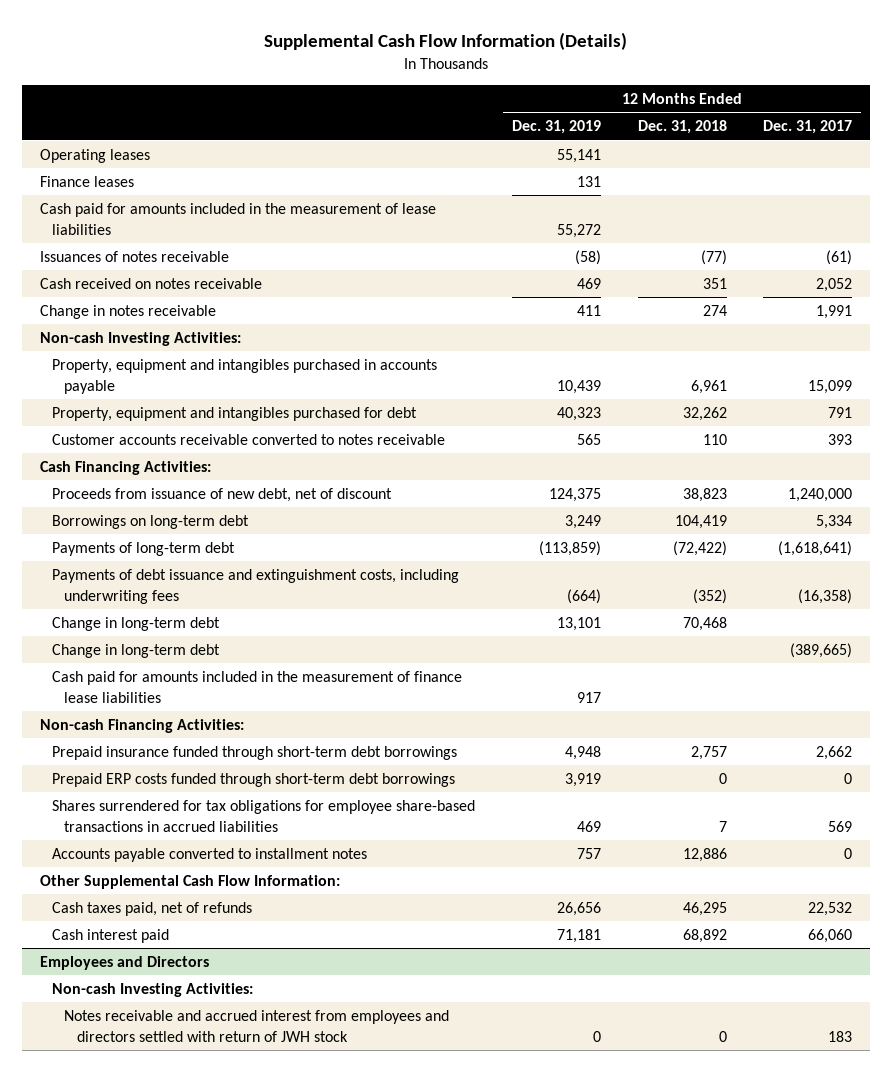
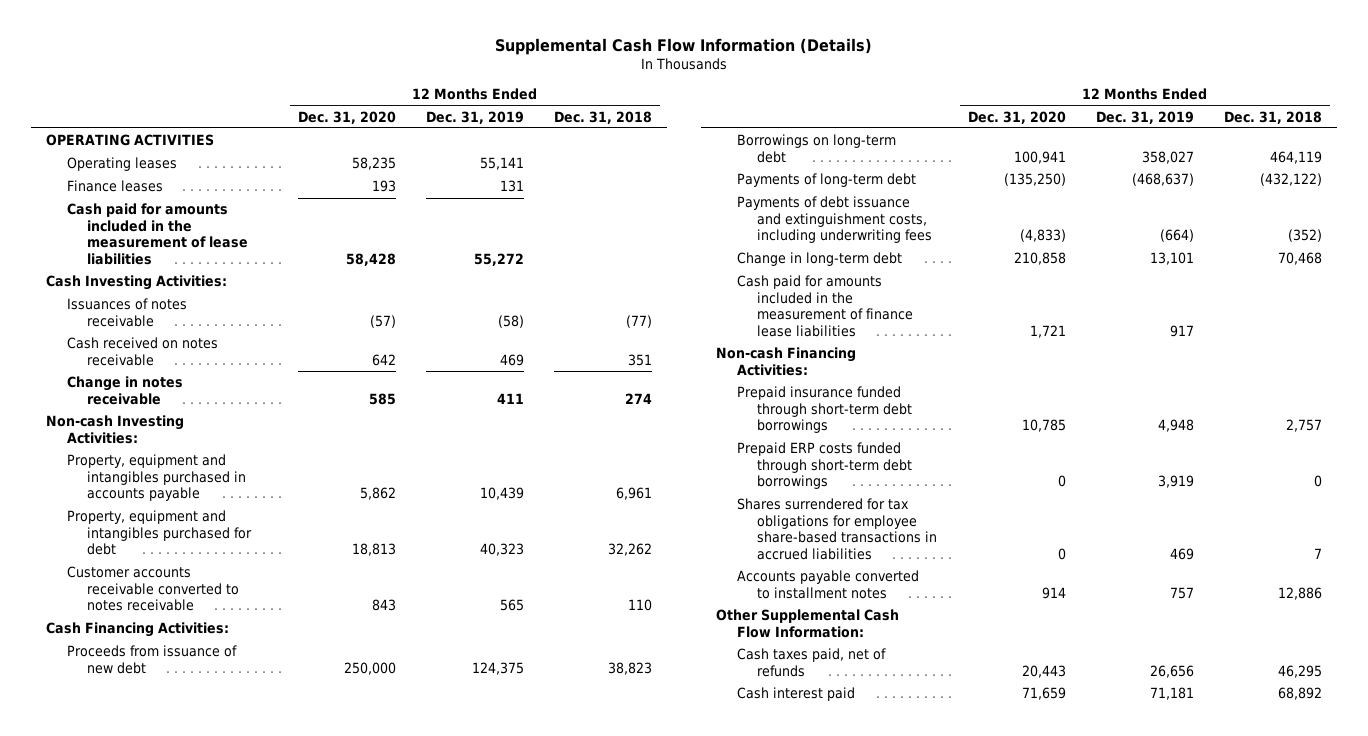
- | 12 Months Ended Dec. 31, 2019 | 12 Months Ended Dec. 31, 2018 | 12 Months Ended Dec. 31, 2017
+ | 12 Months Ended Dec. 31, 2020 | 12 Months Ended Dec. 31, 2019 | 12 Months Ended Dec. 31, 2018
+ OPERATING ACTIVITIES
+ Cash Investing Activities:
- Proceeds from issuance of new debt, net of discount | 124,375 | 38,823 | 1,240,000
- Borrowings on long-term debt | 3,249 | 104,419 | 5,334
- Payments of long-term debt | (113,859) | (72,422) | (1,618,641)
+ Proceeds from issuance of new debt | 250,000 | 124,375 | 38,823
+ Borrowings on long-term debt | 100,941 | 358,027 | 464,119
+ Payments of long-term debt | (135,250) | (468,637) | (432,122)
- Change in long-term debt | | | (389,665)
- Employees and Directors
- Non-cash Investing Activities:
- Notes receivable and accrued interest from employees and directors settled with return of JWH stock | 0 | 0 | 183

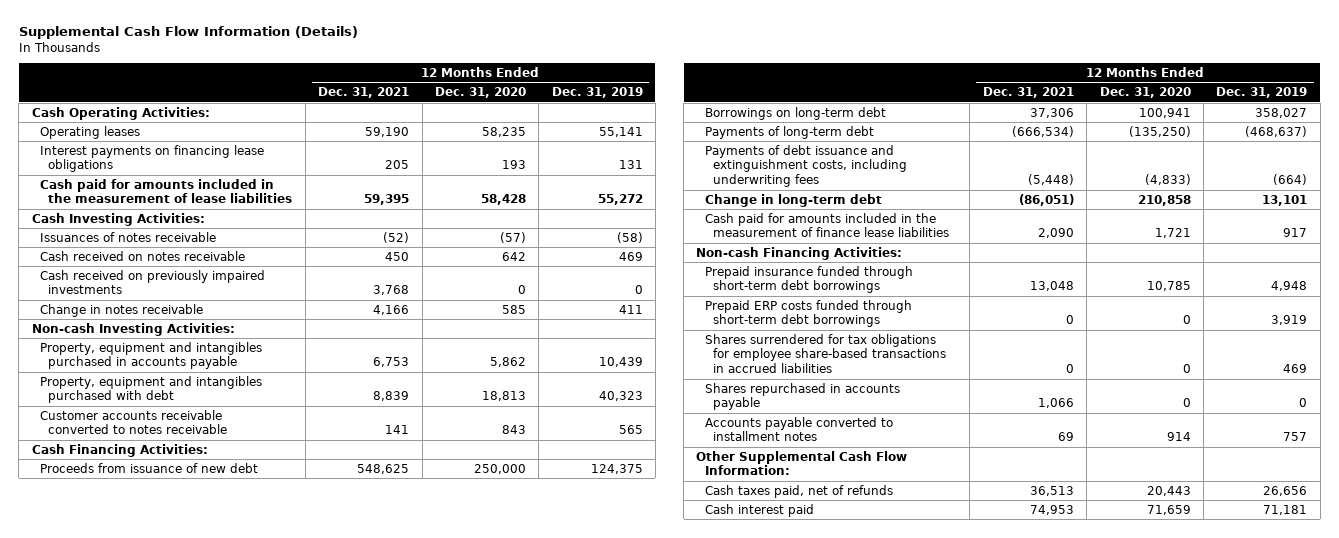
- | 12 Months Ended Dec. 31, 2020 | 12 Months Ended Dec. 31, 2019 | 12 Months Ended Dec. 31, 2018
+ | 12 Months Ended Dec. 31, 2021 | 12 Months Ended Dec. 31, 2020 | 12 Months Ended Dec. 31, 2019
- OPERATING ACTIVITIES
+ Cash Operating Activities:
- Finance leases | 193 | 131 |
+ Interest payments on financing lease obligations | 205 | 193 | 131
+ Cash received on previously impaired investments | 3,768 | 0 | 0
- Property, equipment and intangibles purchased for debt | 18,813 | 40,323 | 32,262
+ Property, equipment and intangibles purchased with debt | 8,839 | 18,813 | 40,323
+ Shares repurchased in accounts payable | 1,066 | 0 | 0

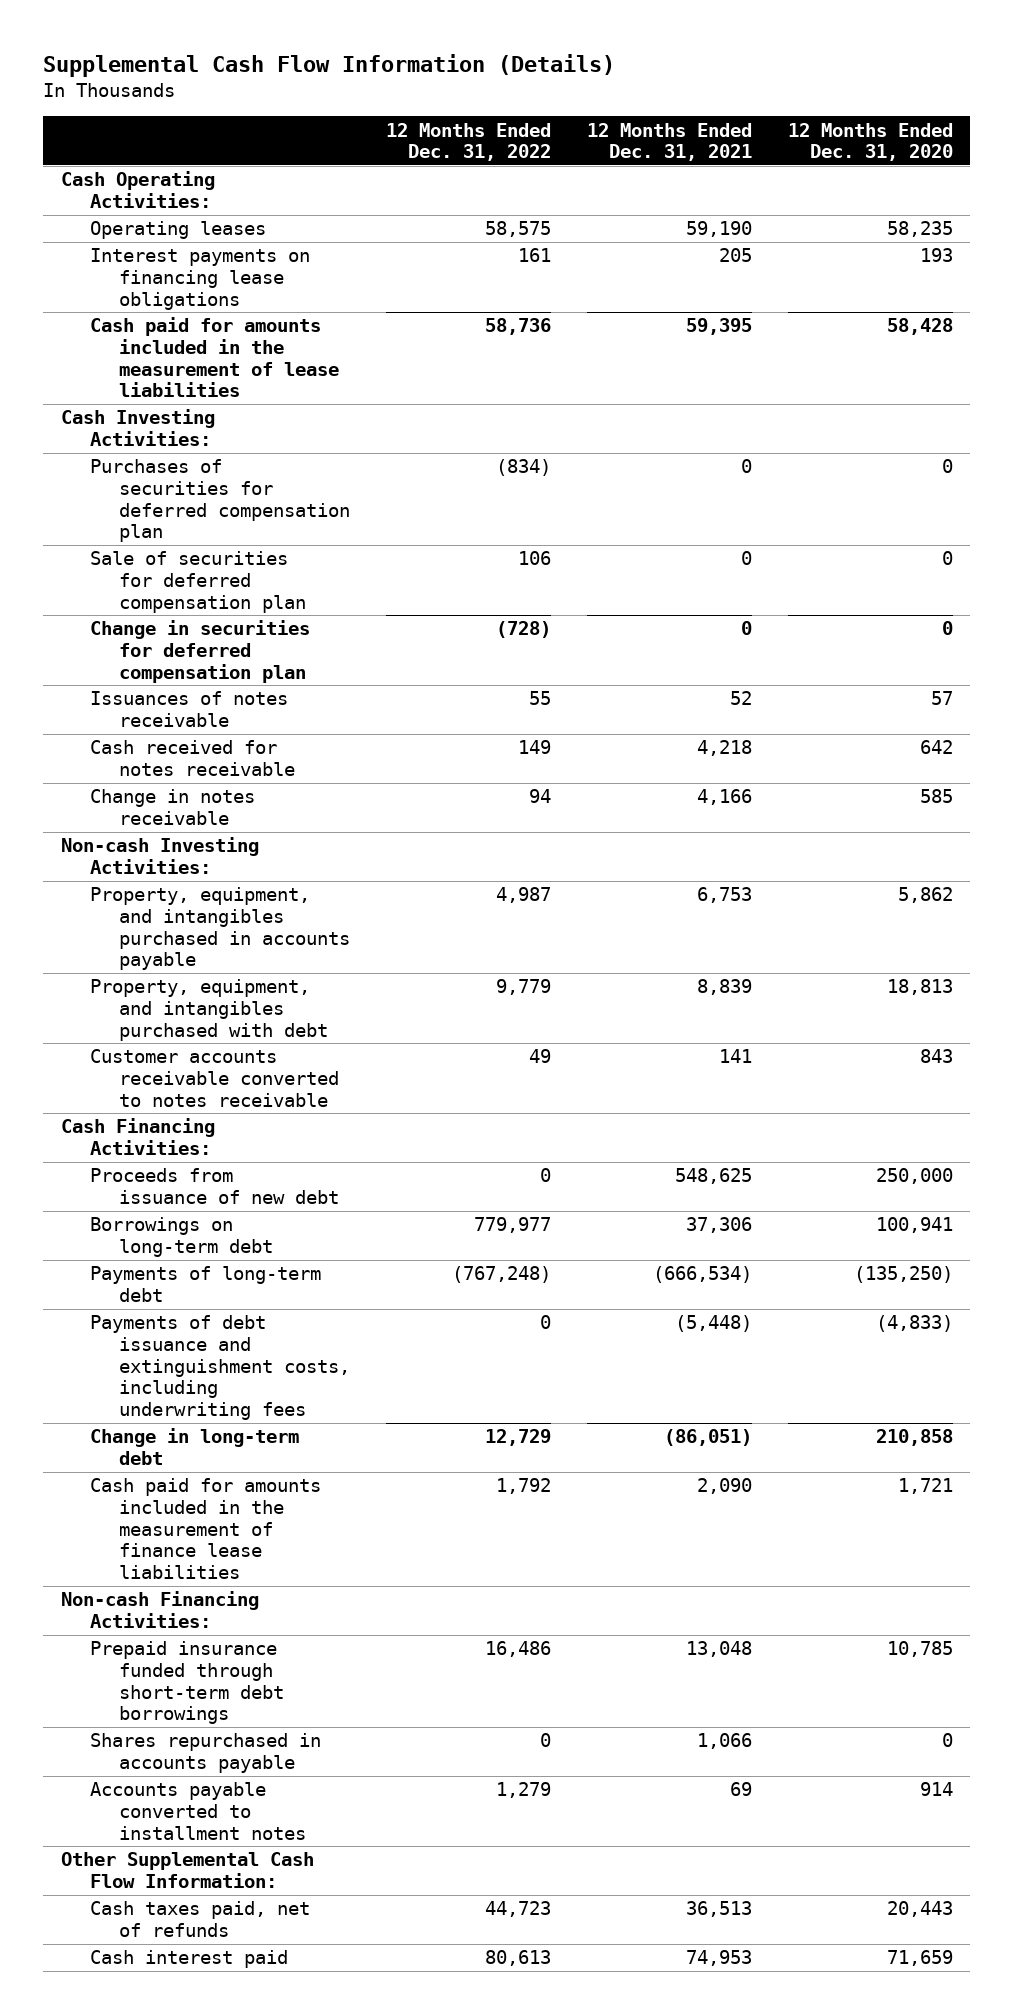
- | 12 Months Ended Dec. 31, 2021 | 12 Months Ended Dec. 31, 2020 | 12 Months Ended Dec. 31, 2019
+ | 12 Months Ended Dec. 31, 2022 | 12 Months Ended Dec. 31, 2021 | 12 Months Ended Dec. 31, 2020
- Issuances of notes receivable | (52) | (57) | (58)
- Cash received on notes receivable | 450 | 642 | 469
- Cash received on previously impaired investments | 3,768 | 0 | 0
+ Purchases of securities for deferred compensation plan | (834) | 0 | 0
+ Sale of securities for deferred compensation plan | 106 | 0 | 0
+ Change in securities for deferred compensation plan | (728) | 0 | 0
+ Issuances of notes receivable | 55 | 52 | 57
+ Cash received for notes receivable | 149 | 4,218 | 642
- Property, equipment and intangibles purchased in accounts payable | 6,753 | 5,862 | 10,439
- Property, equipment and intangibles purchased with debt | 8,839 | 18,813 | 40,323
+ Property, equipment, and intangibles purchased in accounts payable | 4,987 | 6,753 | 5,862
+ Property, equipment, and intangibles purchased with debt | 9,779 | 8,839 | 18,813
- Prepaid ERP costs funded through short-term debt borrowings | 0 | 0 | 3,919
- Shares surrendered for tax obligations for employee share-based transactions in accrued liabilities | 0 | 0 | 469

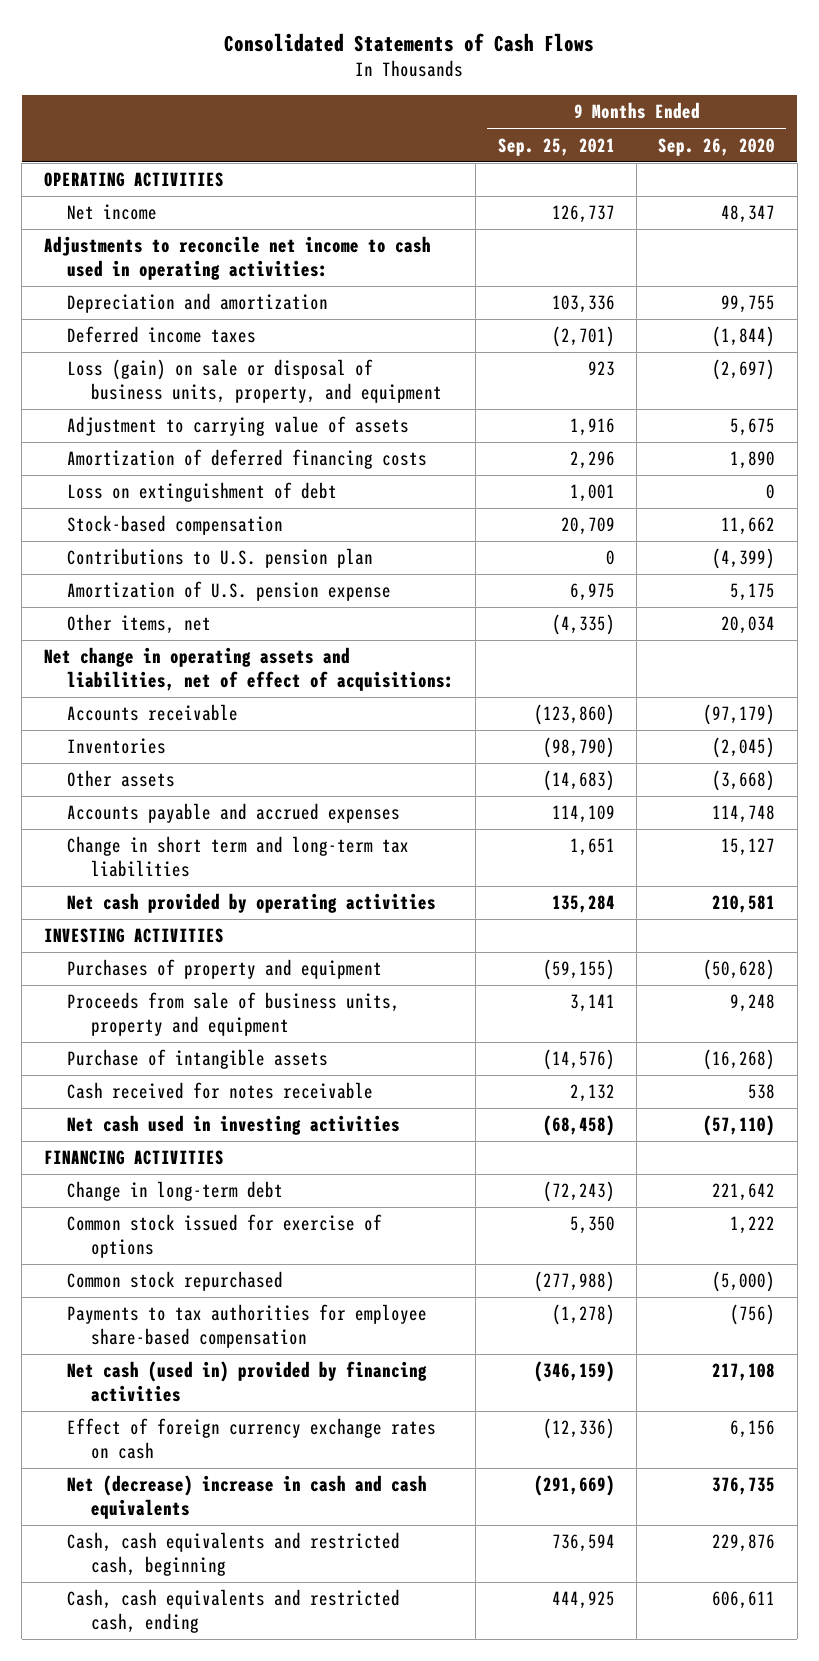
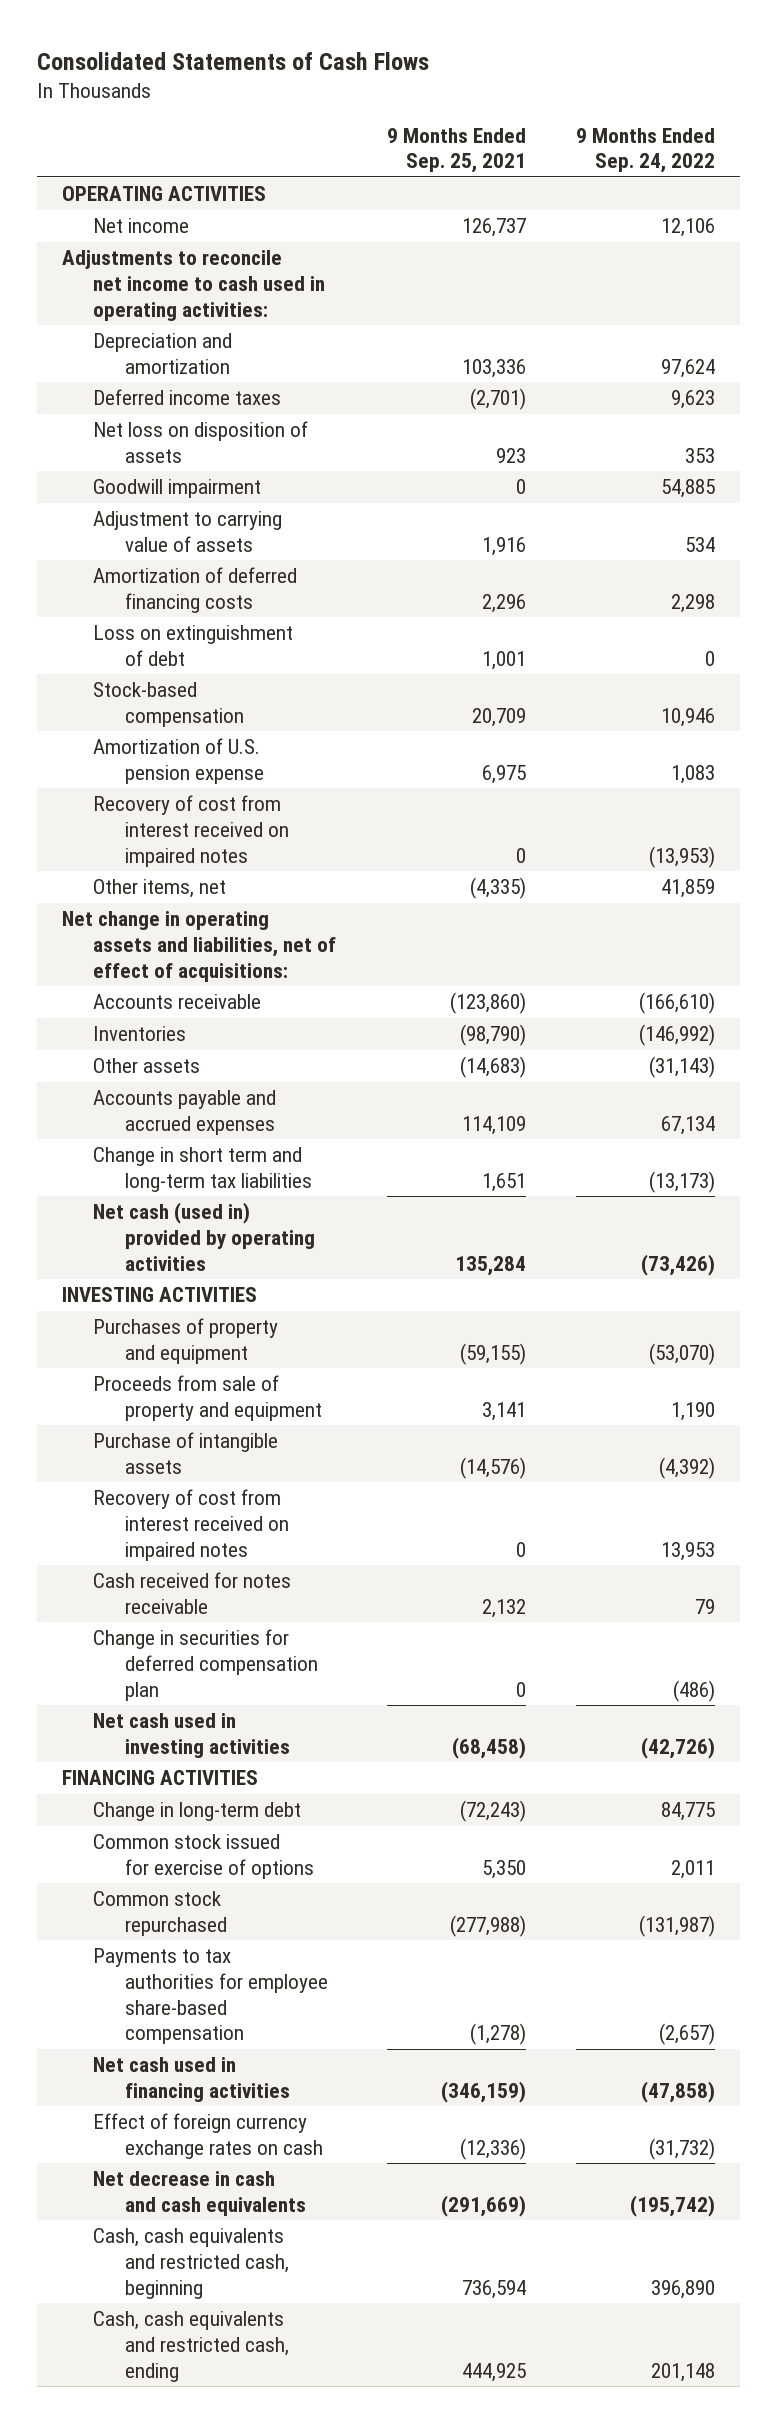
- | 9 Months Ended Sep. 25, 2021 | 9 Months Ended Sep. 26, 2020
+ | 9 Months Ended Sep. 25, 2021 | 9 Months Ended Sep. 24, 2022
- Loss (gain) on sale or disposal of business units, property, and equipment | 923 | (2,697)
+ Net loss on disposition of assets | 923 | 353
+ Goodwill impairment | 0 | 54,885
- Contributions to U.S. pension plan | 0 | (4,399)
+ Recovery of cost from interest received on impaired notes | 0 | (13,953)
- Net cash provided by operating activities | 135,284 | 210,581
+ Net cash (used in) provided by operating activities | 135,284 | (73,426)
- Proceeds from sale of business units, property and equipment | 3,141 | 9,248
+ Proceeds from sale of property and equipment | 3,141 | 1,190
+ Recovery of cost from interest received on impaired notes | 0 | 13,953
+ Change in securities for deferred compensation plan | 0 | (486)
- Net cash (used in) provided by financing activities | (346,159) | 217,108
+ Net cash used in financing activities | (346,159) | (47,858)
- Net (decrease) increase in cash and cash equivalents | (291,669) | 376,735
+ Net decrease in cash and cash equivalents | (291,669) | (195,742)

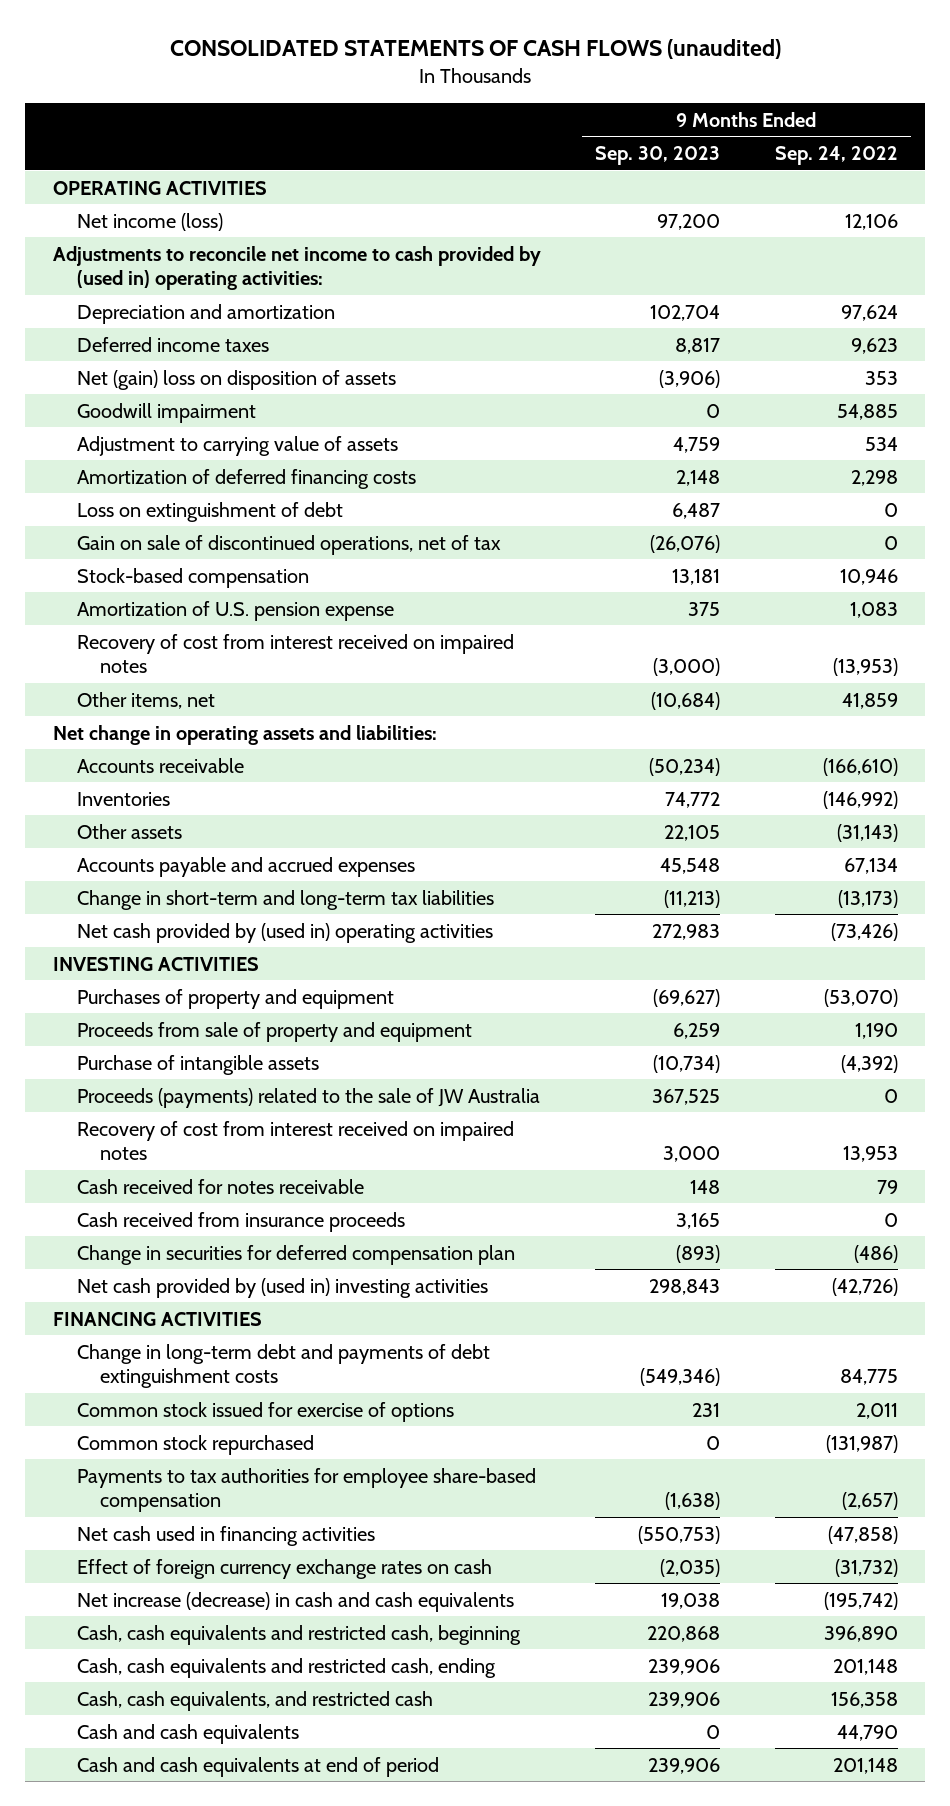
- Consolidated Statements of Cash Flows
+ CONSOLIDATED STATEMENTS OF CASH FLOWS (unaudited)
- | 9 Months Ended Sep. 25, 2021 | 9 Months Ended Sep. 24, 2022
+ | 9 Months Ended Sep. 30, 2023 | 9 Months Ended Sep. 24, 2022
- Net income | 126,737 | 12,106
- Adjustments to reconcile net income to cash used in operating activities:
+ Net income (loss) | 97,200 | 12,106
+ Adjustments to reconcile net income to cash provided by (used in) operating activities:
- Net loss on disposition of assets | 923 | 353
+ Net (gain) loss on disposition of assets | (3,906) | 353
+ Gain on sale of discontinued operations, net of tax | (26,076) | 0
- Net change in operating assets and liabilities, net of effect of acquisitions:
+ Net change in operating assets and liabilities:
- Change in short term and long-term tax liabilities | 1,651 | (13,173)
- Net cash (used in) provided by operating activities | 135,284 | (73,426)
+ Change in short-term and long-term tax liabilities | (11,213) | (13,173)
+ Net cash provided by (used in) operating activities | 272,983 | (73,426)
+ Proceeds (payments) related to the sale of JW Australia | 367,525 | 0
+ Cash received from insurance proceeds | 3,165 | 0
- Net cash used in investing activities | (68,458) | (42,726)
+ Net cash provided by (used in) investing activities | 298,843 | (42,726)
- Change in long-term debt | (72,243) | 84,775
+ Change in long-term debt and payments of debt extinguishment costs | (549,346) | 84,775
- Net decrease in cash and cash equivalents | (291,669) | (195,742)
+ Net increase (decrease) in cash and cash equivalents | 19,038 | (195,742)
+ Cash, cash equivalents, and restricted cash | 239,906 | 156,358
+ Cash and cash equivalents | 0 | 44,790
+ Cash and cash equivalents at end of period | 239,906 | 201,148

